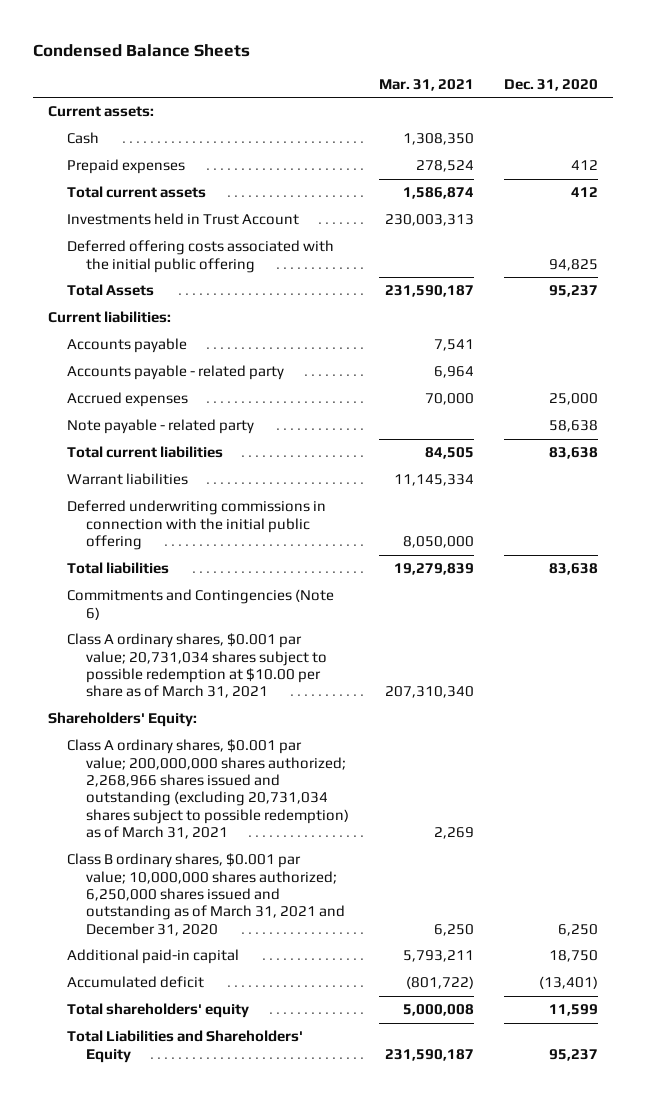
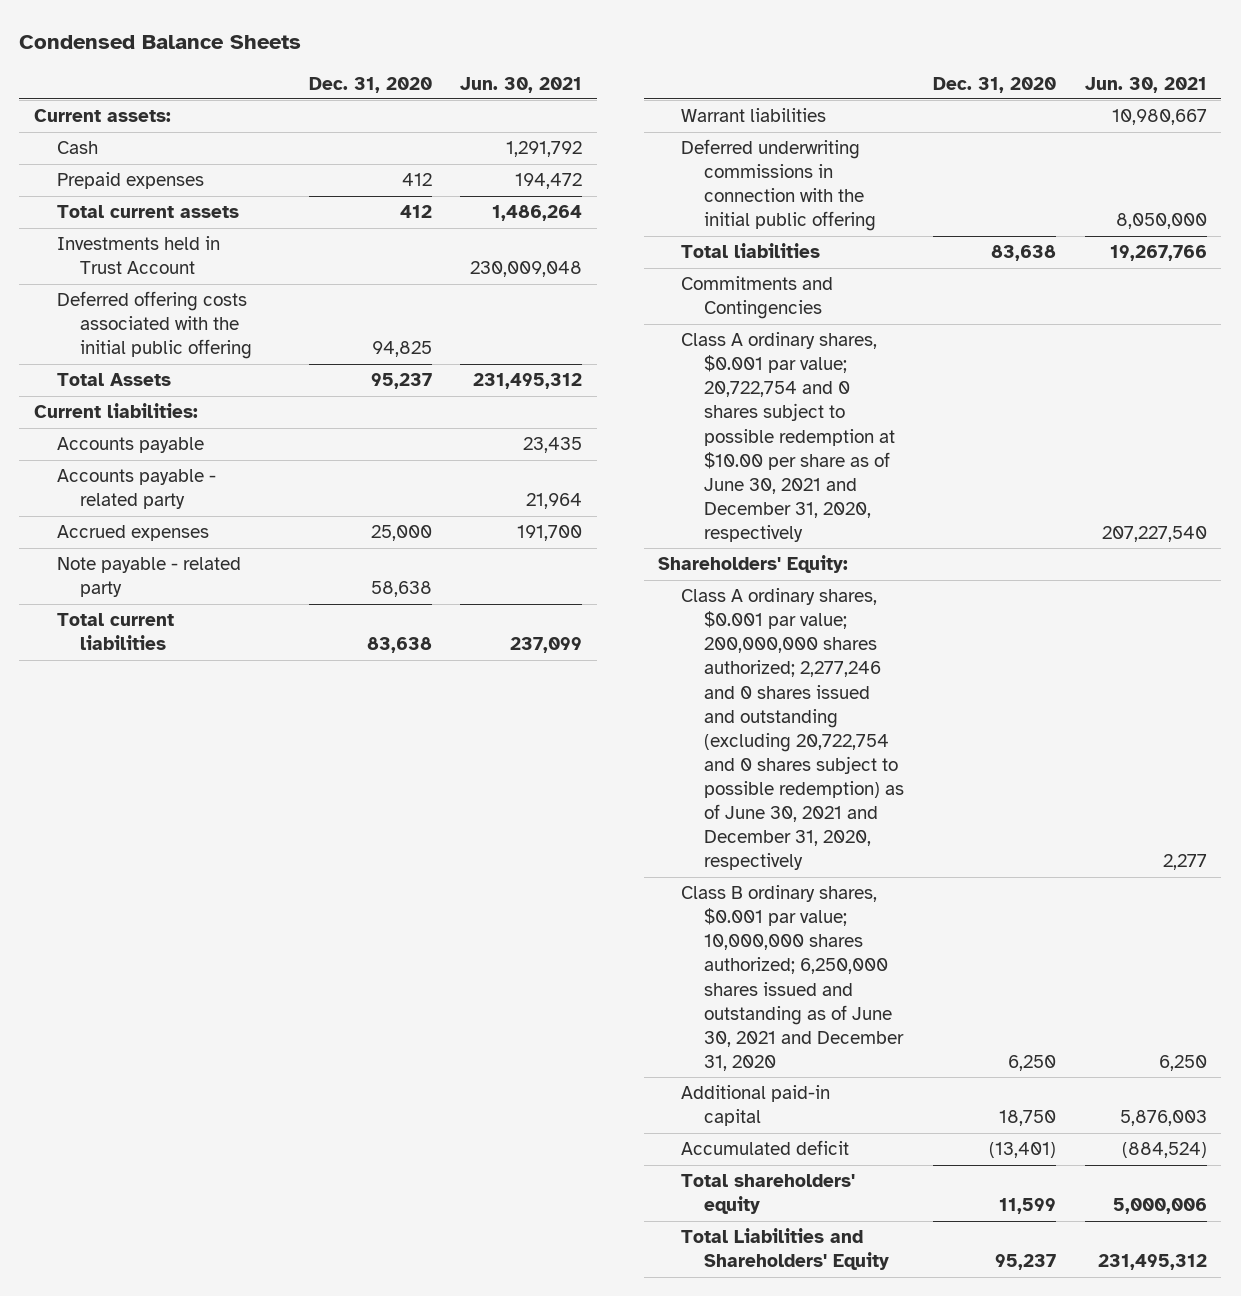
- | Mar. 31, 2021 | Dec. 31, 2020
+ | Dec. 31, 2020 | Jun. 30, 2021
- Commitments and Contingencies (Note 6)
- Class A ordinary shares, $0.001 par value; 20,731,034 shares subject to possible redemption at $10.00 per share as of March 31, 2021 | 207,310,340 |
+ Commitments and Contingencies
+ Class A ordinary shares, $0.001 par value; 20,722,754 and 0 shares subject to possible redemption at $10.00 per share as of June 30, 2021 and December 31, 2020, respectively | | 207,227,540
- Class A ordinary shares, $0.001 par value; 200,000,000 shares authorized; 2,268,966 shares issued and outstanding (excluding 20,731,034 shares subject to possible redemption) as of March 31, 2021 | 2,269 |
- Class B ordinary shares, $0.001 par value; 10,000,000 shares authorized; 6,250,000 shares issued and outstanding as of March 31, 2021 and December 31, 2020 | 6,250 | 6,250
+ Class A ordinary shares, $0.001 par value; 200,000,000 shares authorized; 2,277,246 and 0 shares issued and outstanding (excluding 20,722,754 and 0 shares subject to possible redemption) as of June 30, 2021 and December 31, 2020, respectively | | 2,277
+ Class B ordinary shares, $0.001 par value; 10,000,000 shares authorized; 6,250,000 shares issued and outstanding as of June 30, 2021 and December 31, 2020 | 6,250 | 6,250

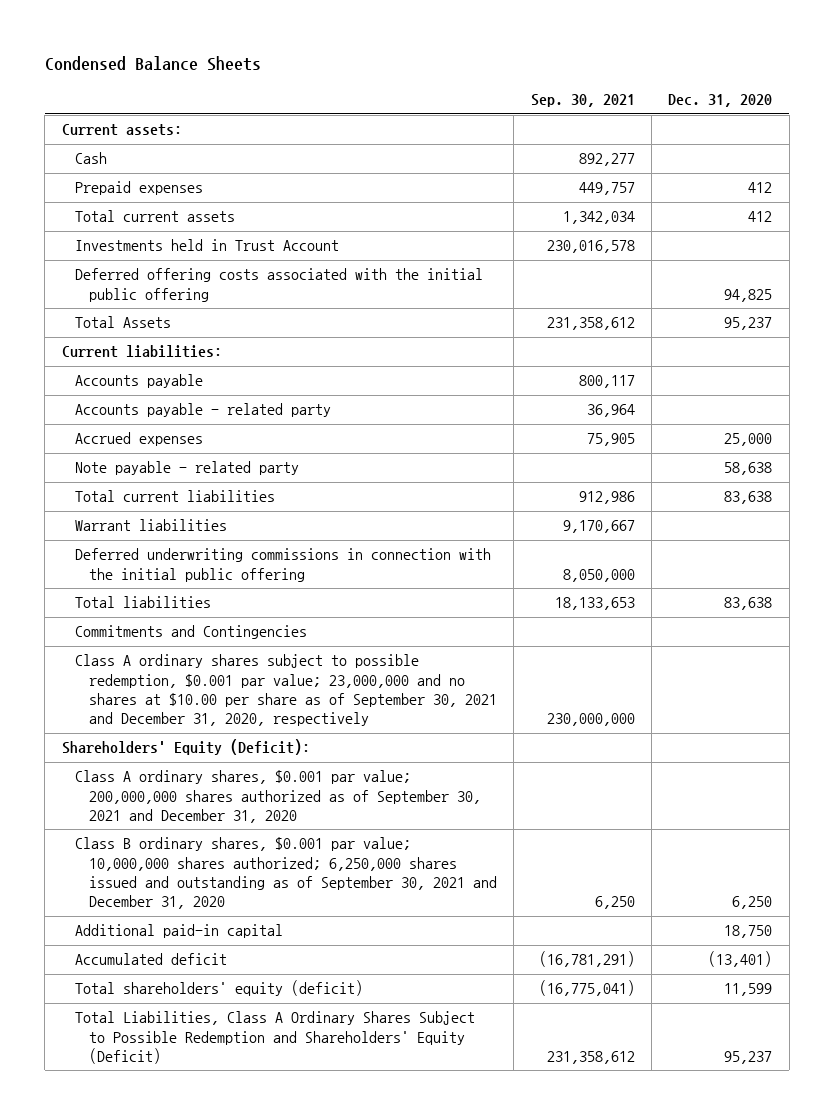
- | Dec. 31, 2020 | Jun. 30, 2021
+ | Sep. 30, 2021 | Dec. 31, 2020
- Class A ordinary shares, $0.001 par value; 20,722,754 and 0 shares subject to possible redemption at $10.00 per share as of June 30, 2021 and December 31, 2020, respectively | | 207,227,540
- Shareholders' Equity:
- Class A ordinary shares, $0.001 par value; 200,000,000 shares authorized; 2,277,246 and 0 shares issued and outstanding (excluding 20,722,754 and 0 shares subject to possible redemption) as of June 30, 2021 and December 31, 2020, respectively | | 2,277
- Class B ordinary shares, $0.001 par value; 10,000,000 shares authorized; 6,250,000 shares issued and outstanding as of June 30, 2021 and December 31, 2020 | 6,250 | 6,250
+ Class A ordinary shares subject to possible redemption, $0.001 par value; 23,000,000 and no shares at $10.00 per share as of September 30, 2021 and December 31, 2020, respectively | 230,000,000 |
+ Shareholders' Equity (Deficit):
+ Class A ordinary shares, $0.001 par value; 200,000,000 shares authorized as of September 30, 2021 and December 31, 2020
+ Class B ordinary shares, $0.001 par value; 10,000,000 shares authorized; 6,250,000 shares issued and outstanding as of September 30, 2021 and December 31, 2020 | 6,250 | 6,250
- Total shareholders' equity | 11,599 | 5,000,006
- Total Liabilities and Shareholders' Equity | 95,237 | 231,495,312
+ Total shareholders' equity (deficit) | (16,775,041) | 11,599
+ Total Liabilities, Class A Ordinary Shares Subject to Possible Redemption and Shareholders' Equity (Deficit) | 231,358,612 | 95,237

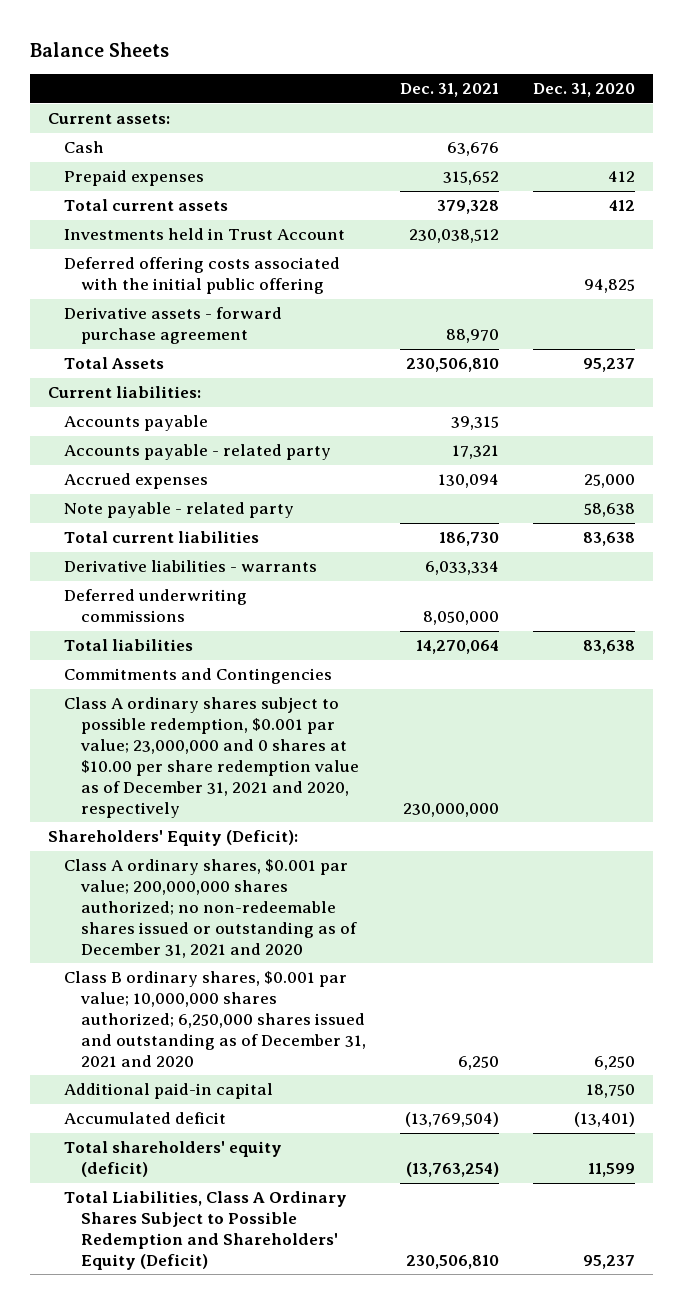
- Condensed Balance Sheets
+ Balance Sheets
- | Sep. 30, 2021 | Dec. 31, 2020
+ | Dec. 31, 2021 | Dec. 31, 2020
+ Derivative assets - forward purchase agreement | 88,970 |
- Warrant liabilities | 9,170,667 |
- Deferred underwriting commissions in connection with the initial public offering | 8,050,000 |
+ Derivative liabilities - warrants | 6,033,334 |
+ Deferred underwriting commissions | 8,050,000 |
- Class A ordinary shares subject to possible redemption, $0.001 par value; 23,000,000 and no shares at $10.00 per share as of September 30, 2021 and December 31, 2020, respectively | 230,000,000 |
+ Class A ordinary shares subject to possible redemption, $0.001 par value; 23,000,000 and 0 shares at $10.00 per share redemption value as of December 31, 2021 and 2020, respectively | 230,000,000 |
- Class A ordinary shares, $0.001 par value; 200,000,000 shares authorized as of September 30, 2021 and December 31, 2020
- Class B ordinary shares, $0.001 par value; 10,000,000 shares authorized; 6,250,000 shares issued and outstanding as of September 30, 2021 and December 31, 2020 | 6,250 | 6,250
+ Class A ordinary shares, $0.001 par value; 200,000,000 shares authorized; no non-redeemable shares issued or outstanding as of December 31, 2021 and 2020
+ Class B ordinary shares, $0.001 par value; 10,000,000 shares authorized; 6,250,000 shares issued and outstanding as of December 31, 2021 and 2020 | 6,250 | 6,250

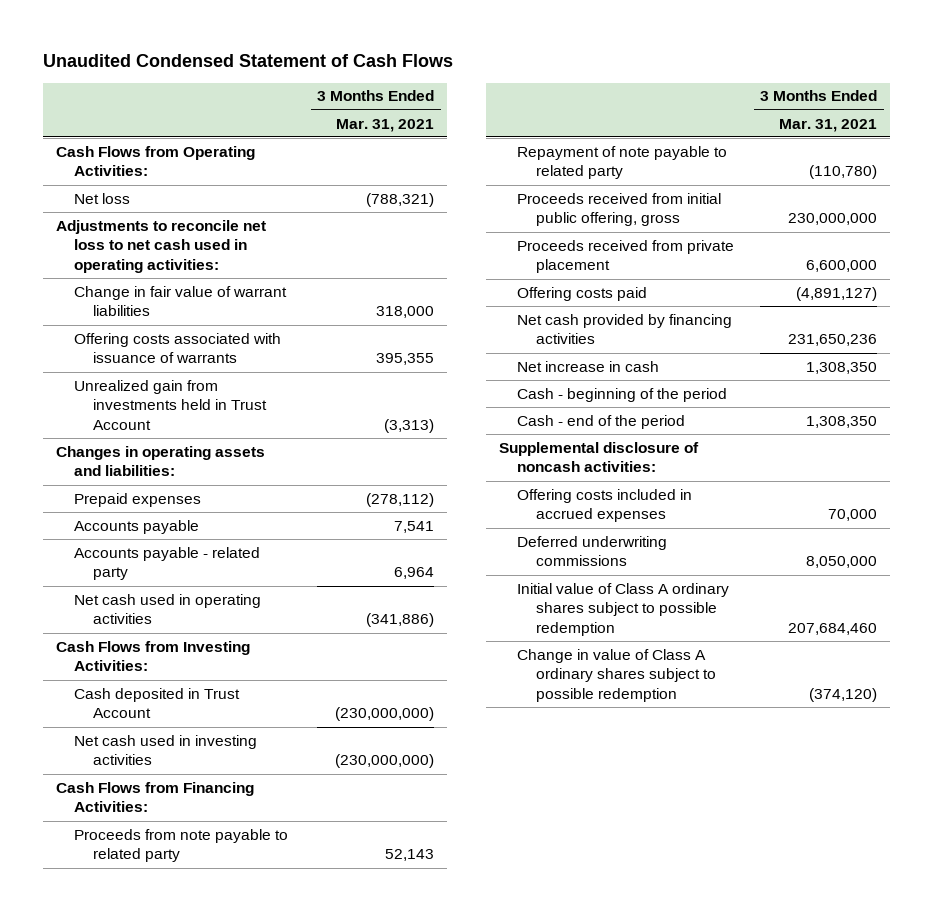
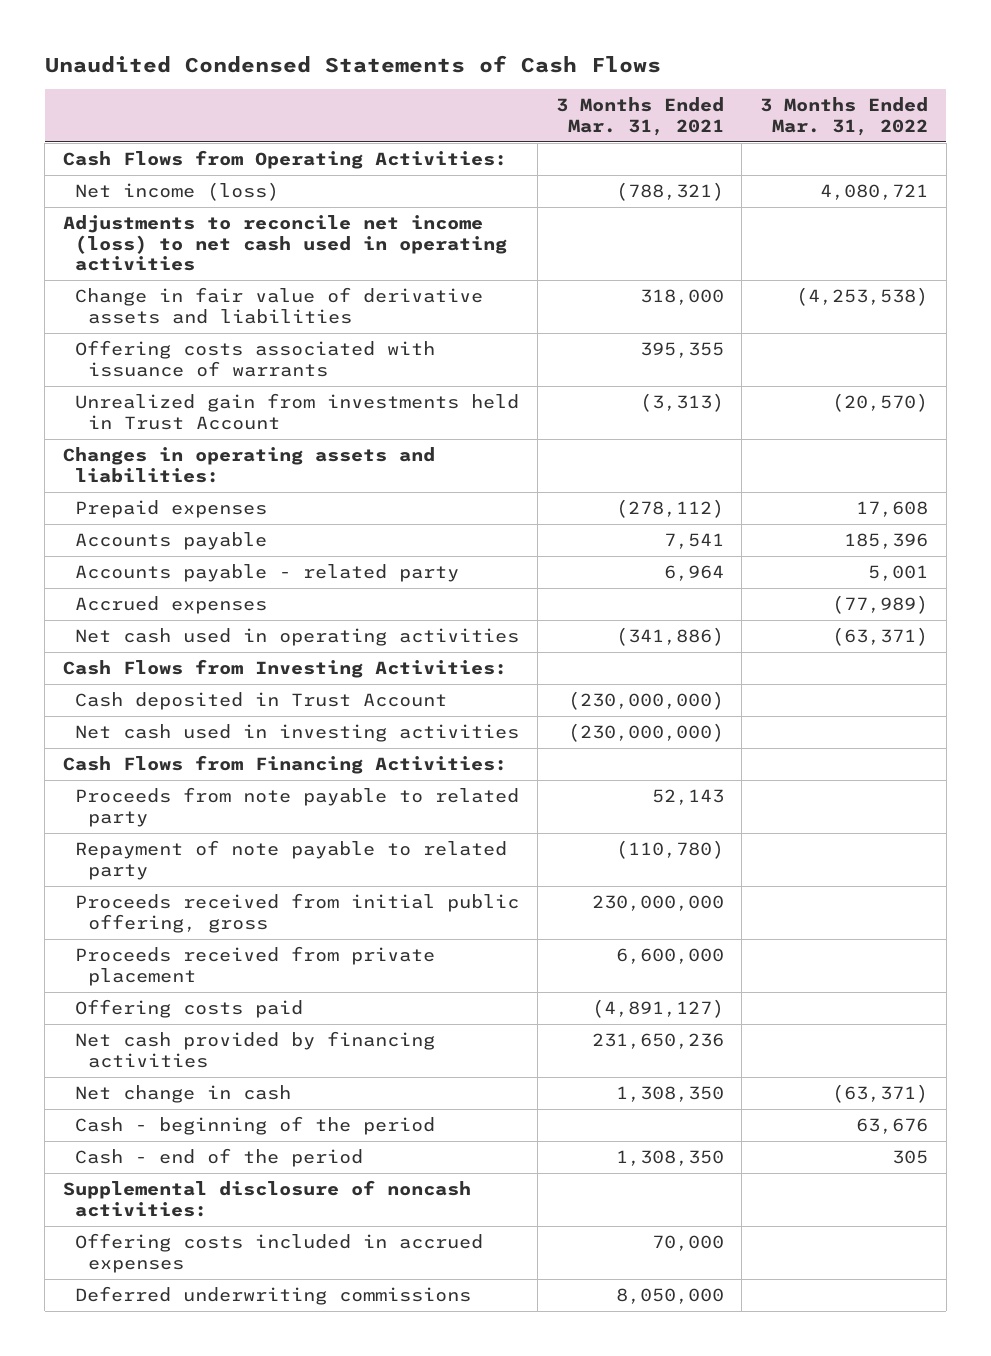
- Unaudited Condensed Statement of Cash Flows
+ Unaudited Condensed Statements of Cash Flows
- | 3 Months Ended Mar. 31, 2021
+ | 3 Months Ended Mar. 31, 2021 | 3 Months Ended Mar. 31, 2022
- Net loss | (788,321)
- Adjustments to reconcile net loss to net cash used in operating activities:
- Change in fair value of warrant liabilities | 318,000
+ Net income (loss) | (788,321) | 4,080,721
+ Adjustments to reconcile net income (loss) to net cash used in operating activities
+ Change in fair value of derivative assets and liabilities | 318,000 | (4,253,538)
+ Accrued expenses | | (77,989)
- Net increase in cash | 1,308,350
+ Net change in cash | 1,308,350 | (63,371)
- Initial value of Class A ordinary shares subject to possible redemption | 207,684,460
- Change in value of Class A ordinary shares subject to possible redemption | (374,120)

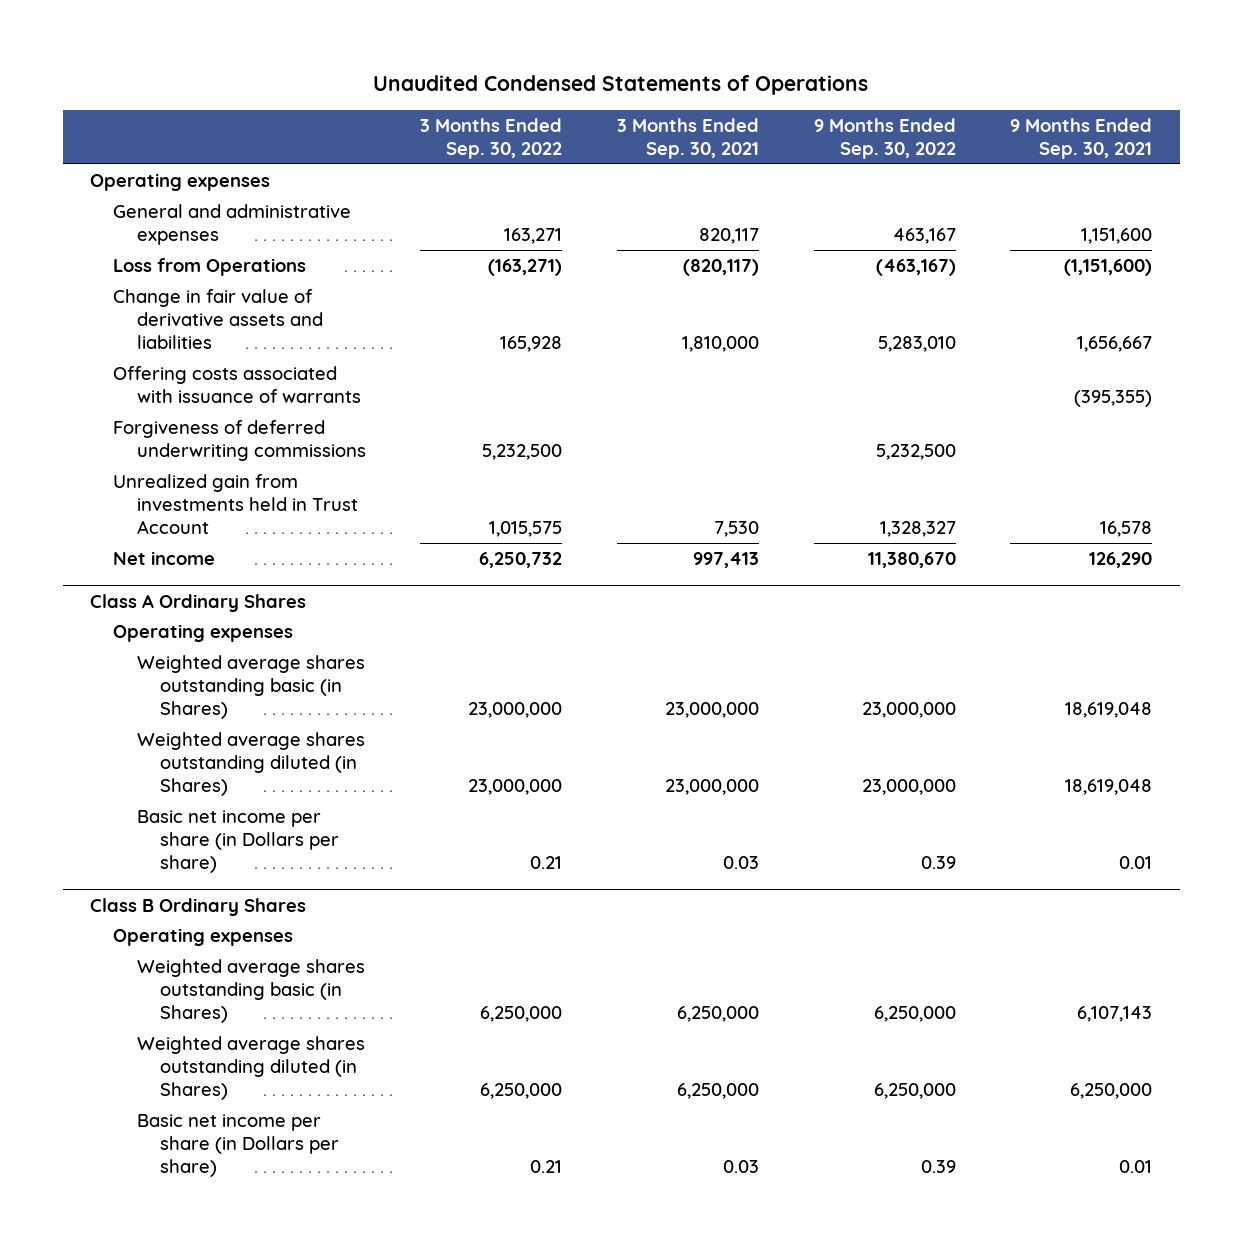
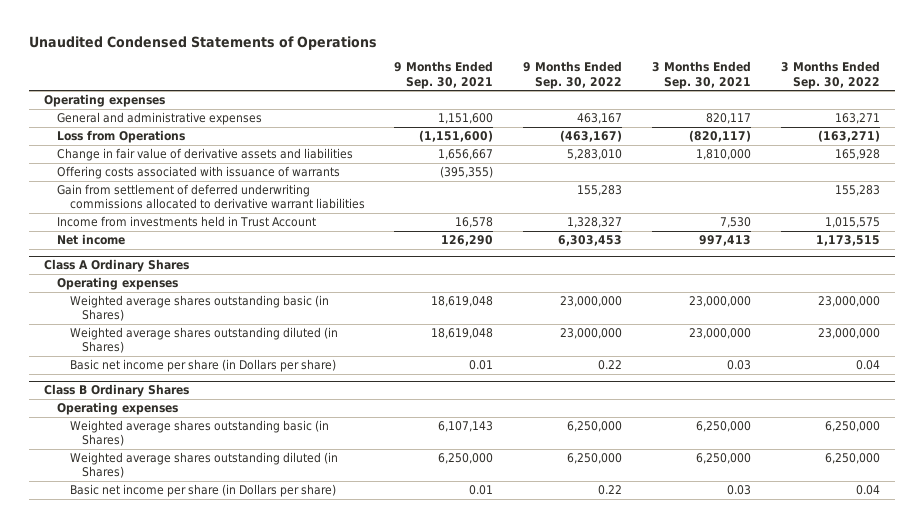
- | 3 Months Ended Sep. 30, 2022 | 3 Months Ended Sep. 30, 2021 | 9 Months Ended Sep. 30, 2022 | 9 Months Ended Sep. 30, 2021
+ | 9 Months Ended Sep. 30, 2021 | 9 Months Ended Sep. 30, 2022 | 3 Months Ended Sep. 30, 2021 | 3 Months Ended Sep. 30, 2022
- Forgiveness of deferred underwriting commissions | 5,232,500 | | 5,232,500 |
- Unrealized gain from investments held in Trust Account | 1,015,575 | 7,530 | 1,328,327 | 16,578
- Net income | 6,250,732 | 997,413 | 11,380,670 | 126,290
+ Gain from settlement of deferred underwriting commissions allocated to derivative warrant liabilities | | 155,283 | | 155,283
+ Income from investments held in Trust Account | 16,578 | 1,328,327 | 7,530 | 1,015,575
+ Net income | 126,290 | 6,303,453 | 997,413 | 1,173,515
@ Class A Ordinary Shares
- Basic net income per share (in Dollars per share) | 0.21 | 0.03 | 0.39 | 0.01
+ Basic net income per share (in Dollars per share) | 0.01 | 0.22 | 0.03 | 0.04
@ Class B Ordinary Shares
- Basic net income per share (in Dollars per share) | 0.21 | 0.03 | 0.39 | 0.01
+ Basic net income per share (in Dollars per share) | 0.01 | 0.22 | 0.03 | 0.04

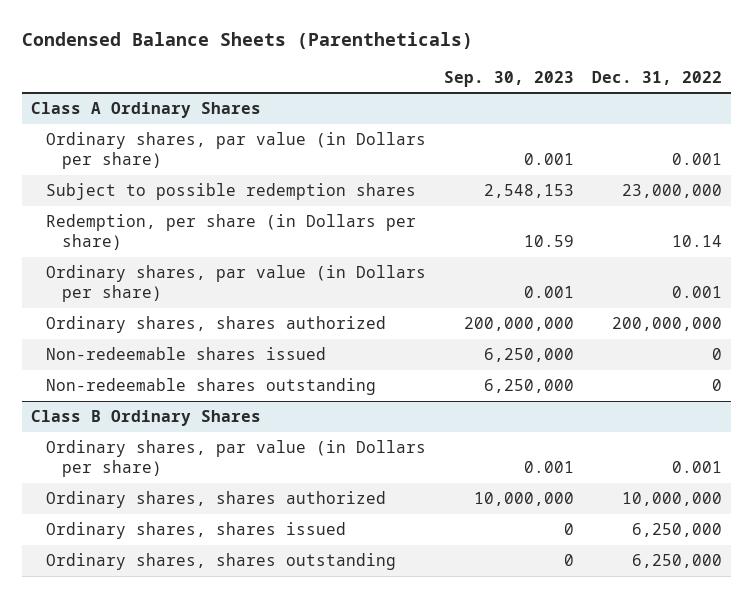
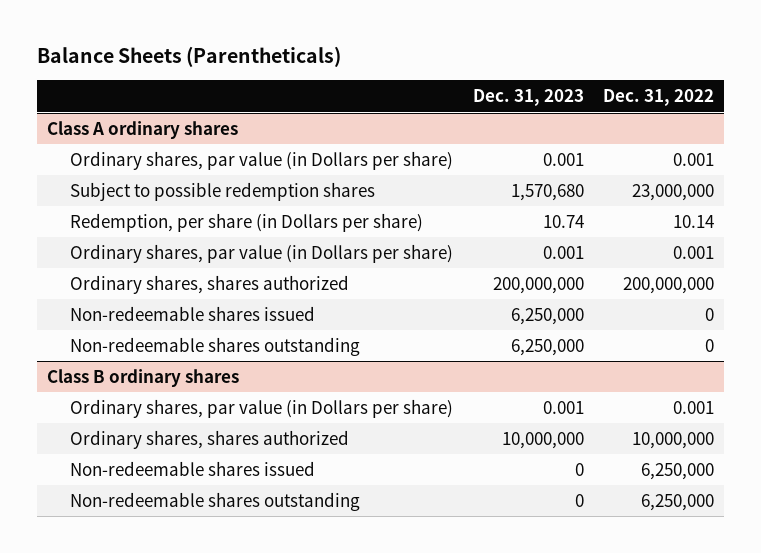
- Condensed Balance Sheets (Parentheticals)
+ Balance Sheets (Parentheticals)
- | Sep. 30, 2023 | Dec. 31, 2022
+ | Dec. 31, 2023 | Dec. 31, 2022
- Class A Ordinary Shares
+ Class A ordinary shares
- Class B Ordinary Shares
+ Class B ordinary shares
- Ordinary shares, shares issued | 0 | 6,250,000
- Ordinary shares, shares outstanding | 0 | 6,250,000
+ Non-redeemable shares issued | 0 | 6,250,000
+ Non-redeemable shares outstanding | 0 | 6,250,000

